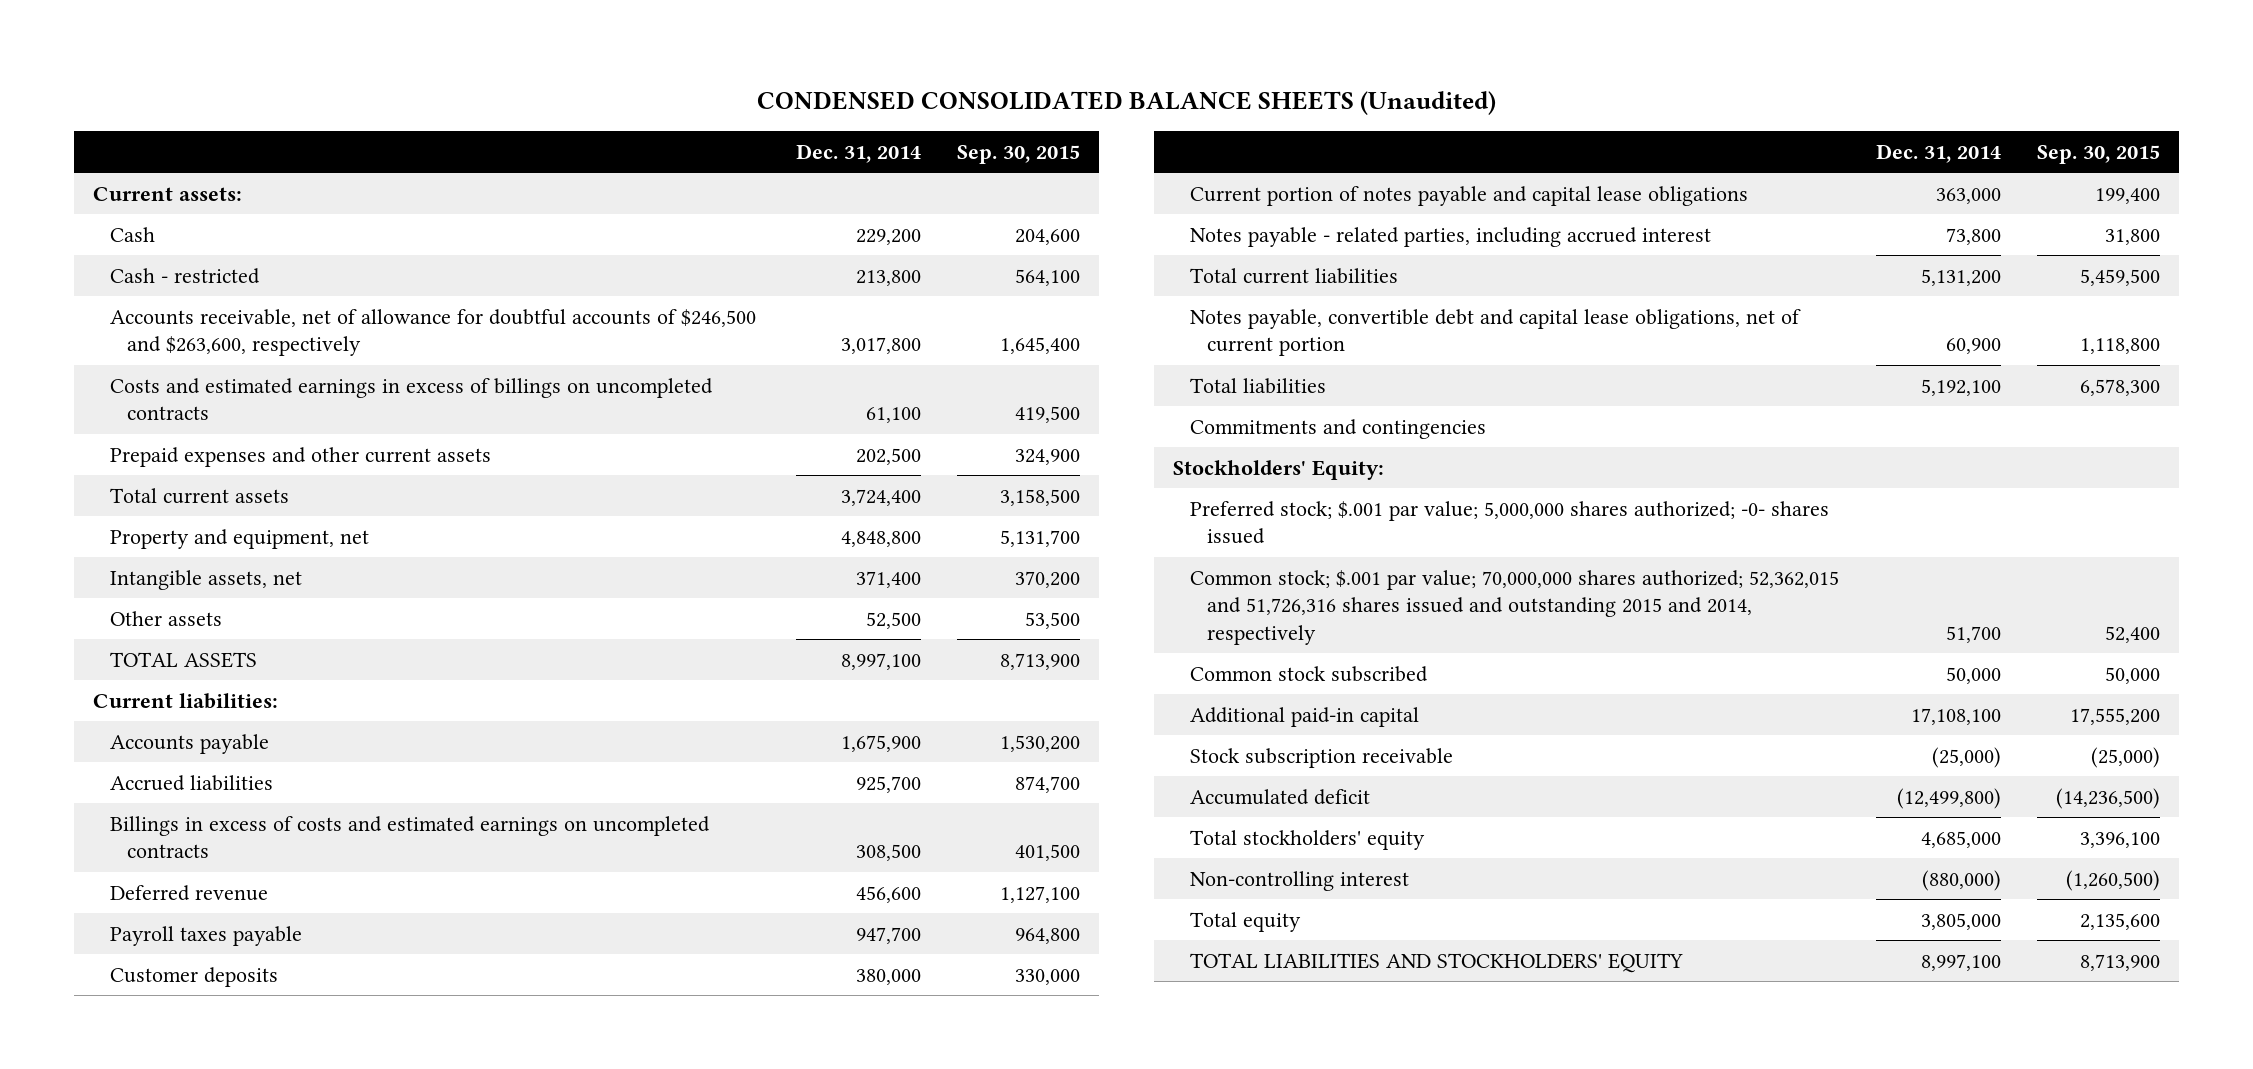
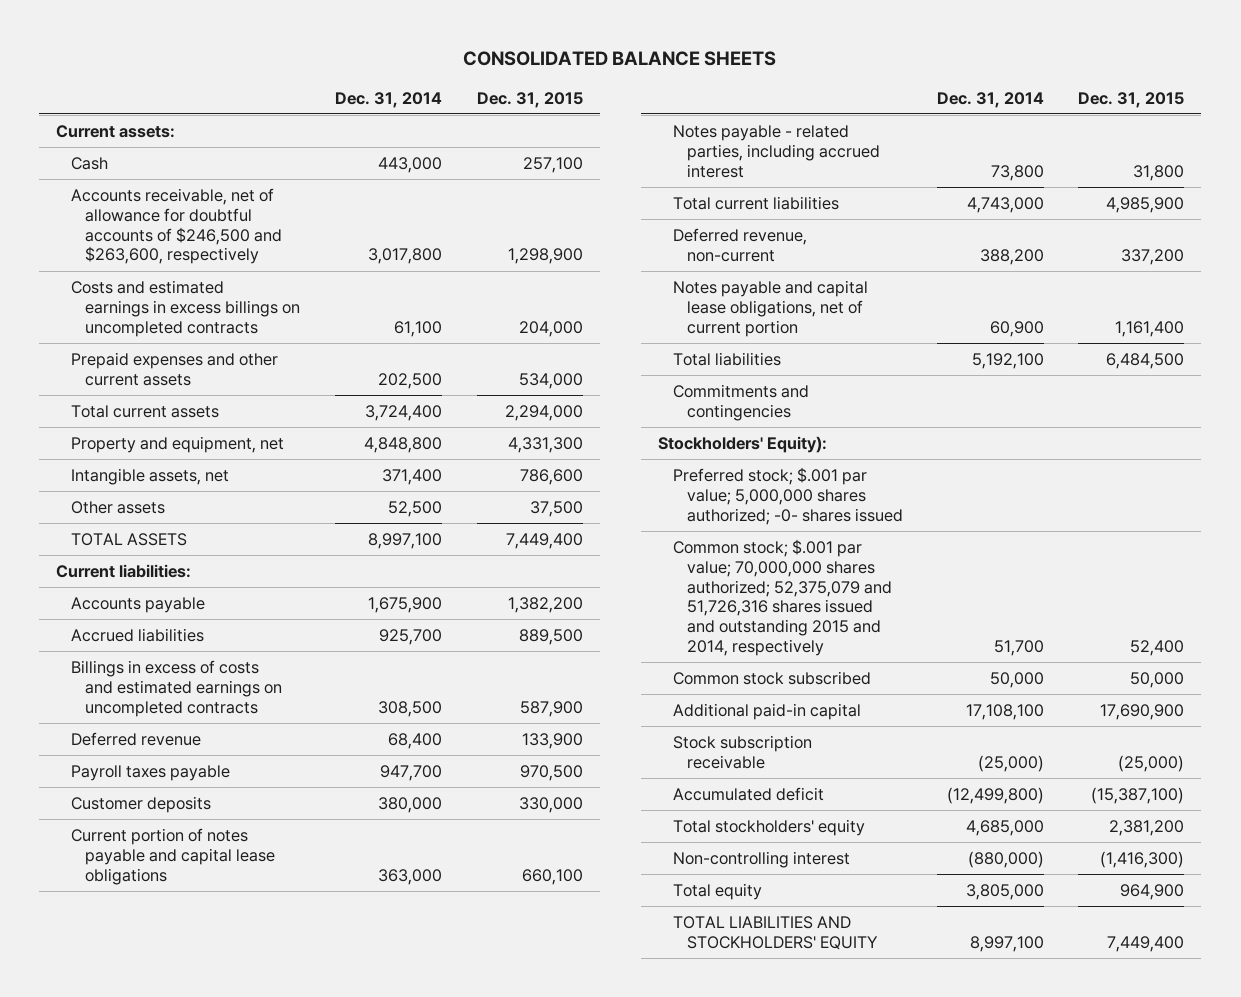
- CONDENSED CONSOLIDATED BALANCE SHEETS (Unaudited)
+ CONSOLIDATED BALANCE SHEETS
- | Dec. 31, 2014 | Sep. 30, 2015
+ | Dec. 31, 2014 | Dec. 31, 2015
- Cash | 229,200 | 204,600
- Cash - restricted | 213,800 | 564,100
+ Cash | 443,000 | 257,100
- Costs and estimated earnings in excess of billings on uncompleted contracts | 61,100 | 419,500
+ Costs and estimated earnings in excess billings on uncompleted contracts | 61,100 | 204,000
- Deferred revenue | 456,600 | 1,127,100
+ Deferred revenue | 68,400 | 133,900
- Total current liabilities | 5,131,200 | 5,459,500
- Notes payable, convertible debt and capital lease obligations, net of current portion | 60,900 | 1,118,800
+ Total current liabilities | 4,743,000 | 4,985,900
+ Deferred revenue, non-current | 388,200 | 337,200
+ Notes payable and capital lease obligations, net of current portion | 60,900 | 1,161,400
- Stockholders' Equity:
+ Stockholders' Equity):
- Common stock; $.001 par value; 70,000,000 shares authorized; 52,362,015 and 51,726,316 shares issued and outstanding 2015 and 2014, respectively | 51,700 | 52,400
+ Common stock; $.001 par value; 70,000,000 shares authorized; 52,375,079 and 51,726,316 shares issued and outstanding 2015 and 2014, respectively | 51,700 | 52,400

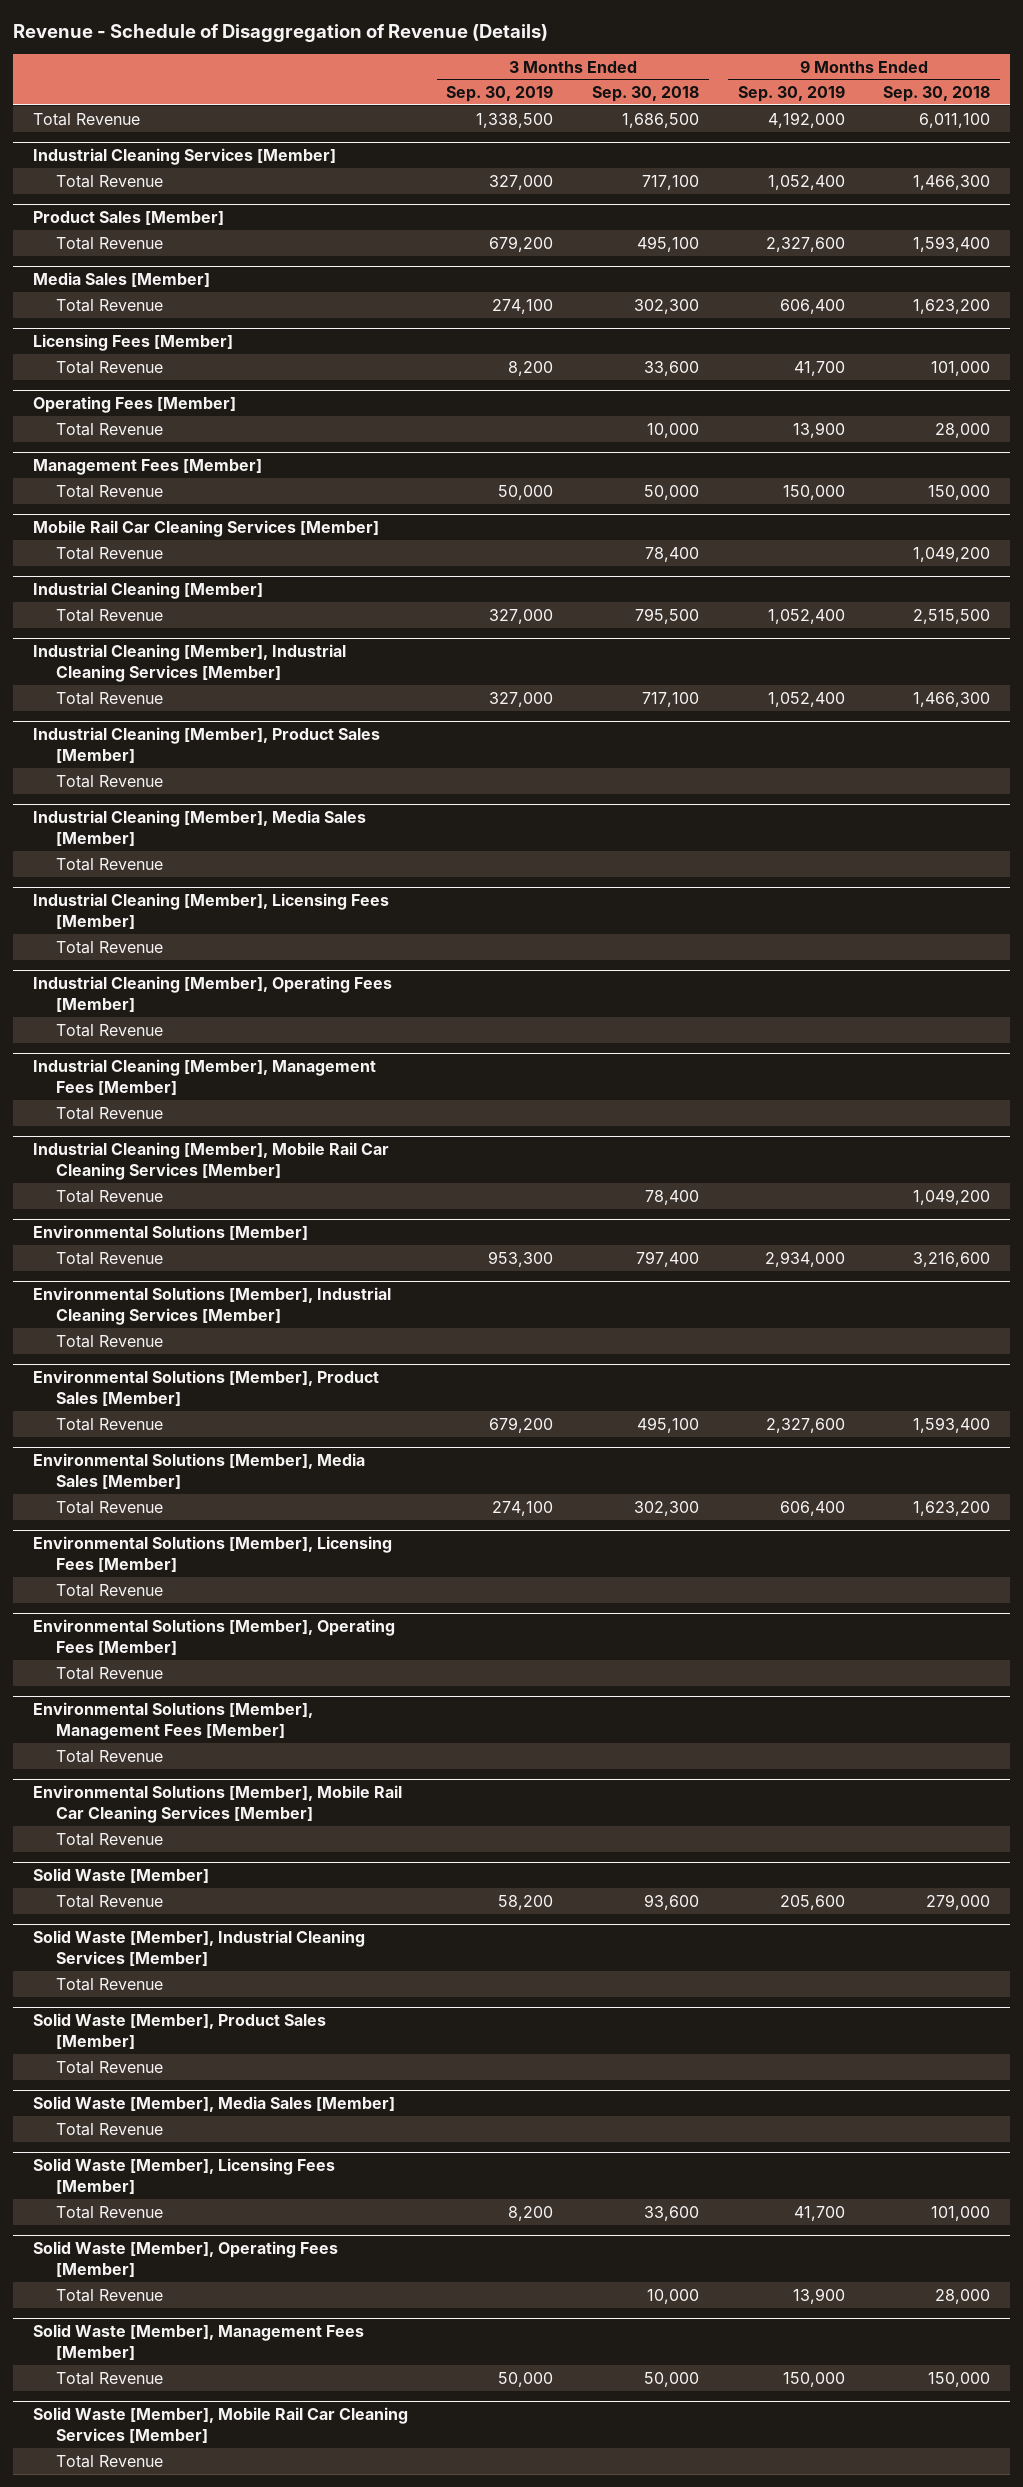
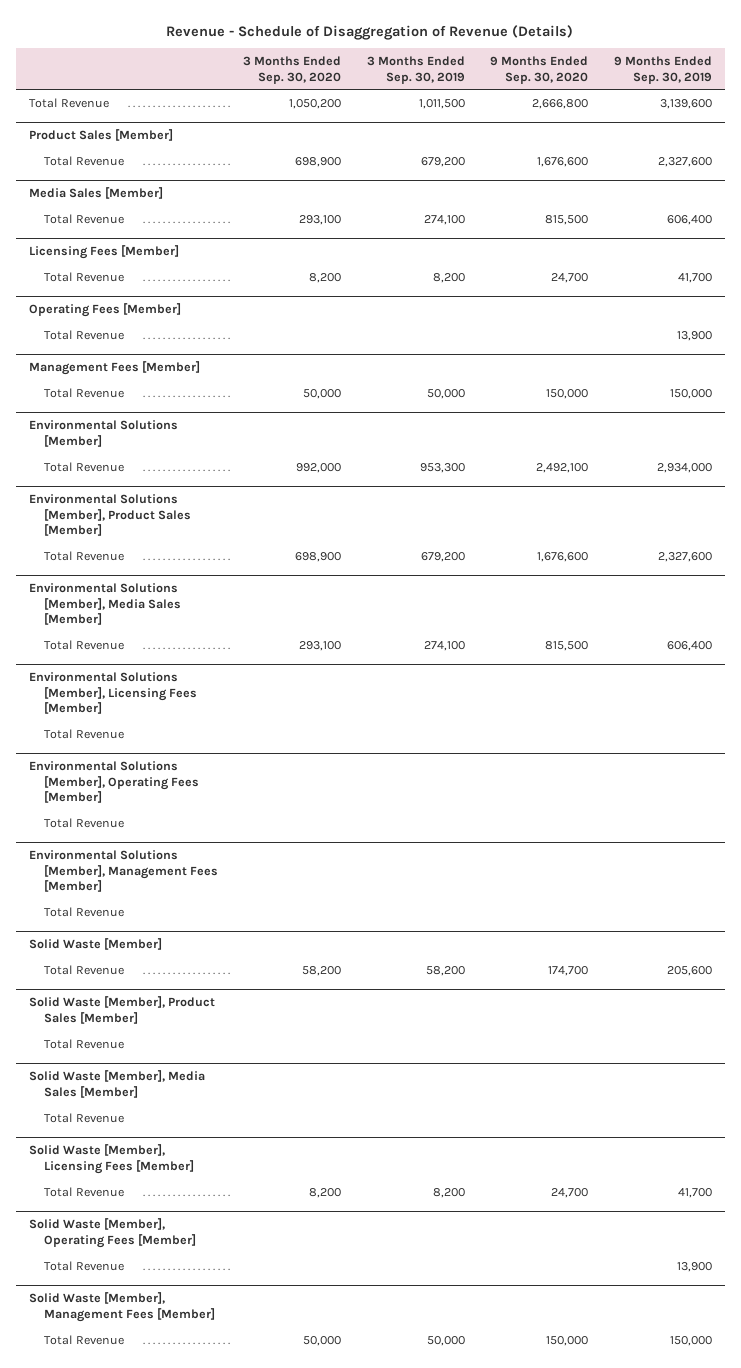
- | 3 Months Ended Sep. 30, 2019 | 3 Months Ended Sep. 30, 2018 | 9 Months Ended Sep. 30, 2019 | 9 Months Ended Sep. 30, 2018
+ | 3 Months Ended Sep. 30, 2020 | 3 Months Ended Sep. 30, 2019 | 9 Months Ended Sep. 30, 2020 | 9 Months Ended Sep. 30, 2019
- Total Revenue | 1,338,500 | 1,686,500 | 4,192,000 | 6,011,100
- Industrial Cleaning Services [Member]
- Total Revenue | 327,000 | 717,100 | 1,052,400 | 1,466,300
+ Total Revenue | 1,050,200 | 1,011,500 | 2,666,800 | 3,139,600
- Mobile Rail Car Cleaning Services [Member]
- Total Revenue | | 78,400 | | 1,049,200
- Industrial Cleaning [Member]
- Total Revenue | 327,000 | 795,500 | 1,052,400 | 2,515,500
- Industrial Cleaning [Member], Industrial Cleaning Services [Member]
- Total Revenue | 327,000 | 717,100 | 1,052,400 | 1,466,300
- Industrial Cleaning [Member], Product Sales [Member]
- Total Revenue
- Industrial Cleaning [Member], Media Sales [Member]
- Total Revenue
- Industrial Cleaning [Member], Licensing Fees [Member]
- Total Revenue
- Industrial Cleaning [Member], Operating Fees [Member]
- Total Revenue
- Industrial Cleaning [Member], Management Fees [Member]
- Total Revenue
- Industrial Cleaning [Member], Mobile Rail Car Cleaning Services [Member]
- Total Revenue | | 78,400 | | 1,049,200
- Environmental Solutions [Member], Industrial Cleaning Services [Member]
- Total Revenue
- Environmental Solutions [Member], Mobile Rail Car Cleaning Services [Member]
- Total Revenue
- Solid Waste [Member], Industrial Cleaning Services [Member]
- Total Revenue
- Solid Waste [Member], Mobile Rail Car Cleaning Services [Member]
- Total Revenue

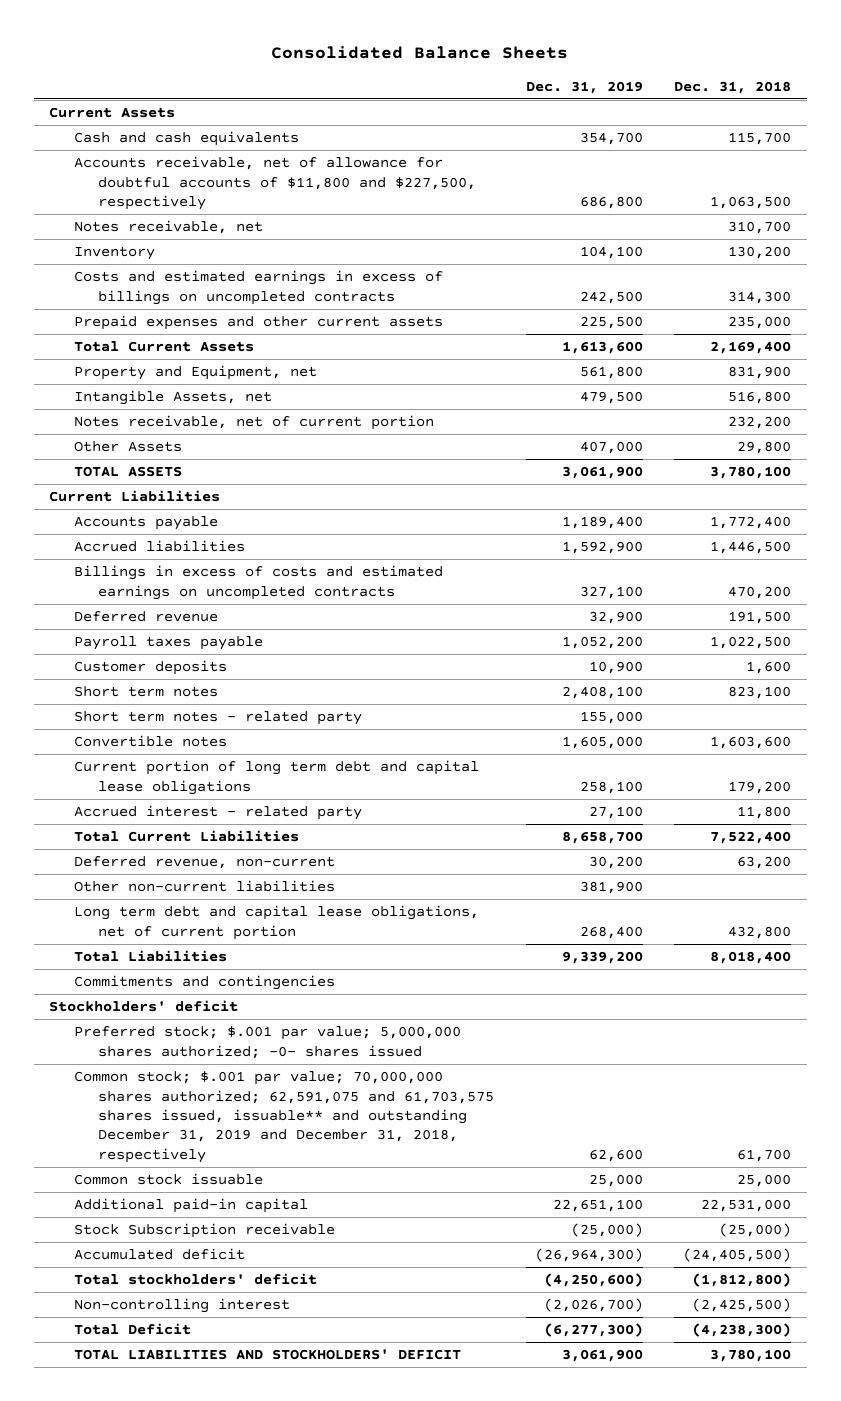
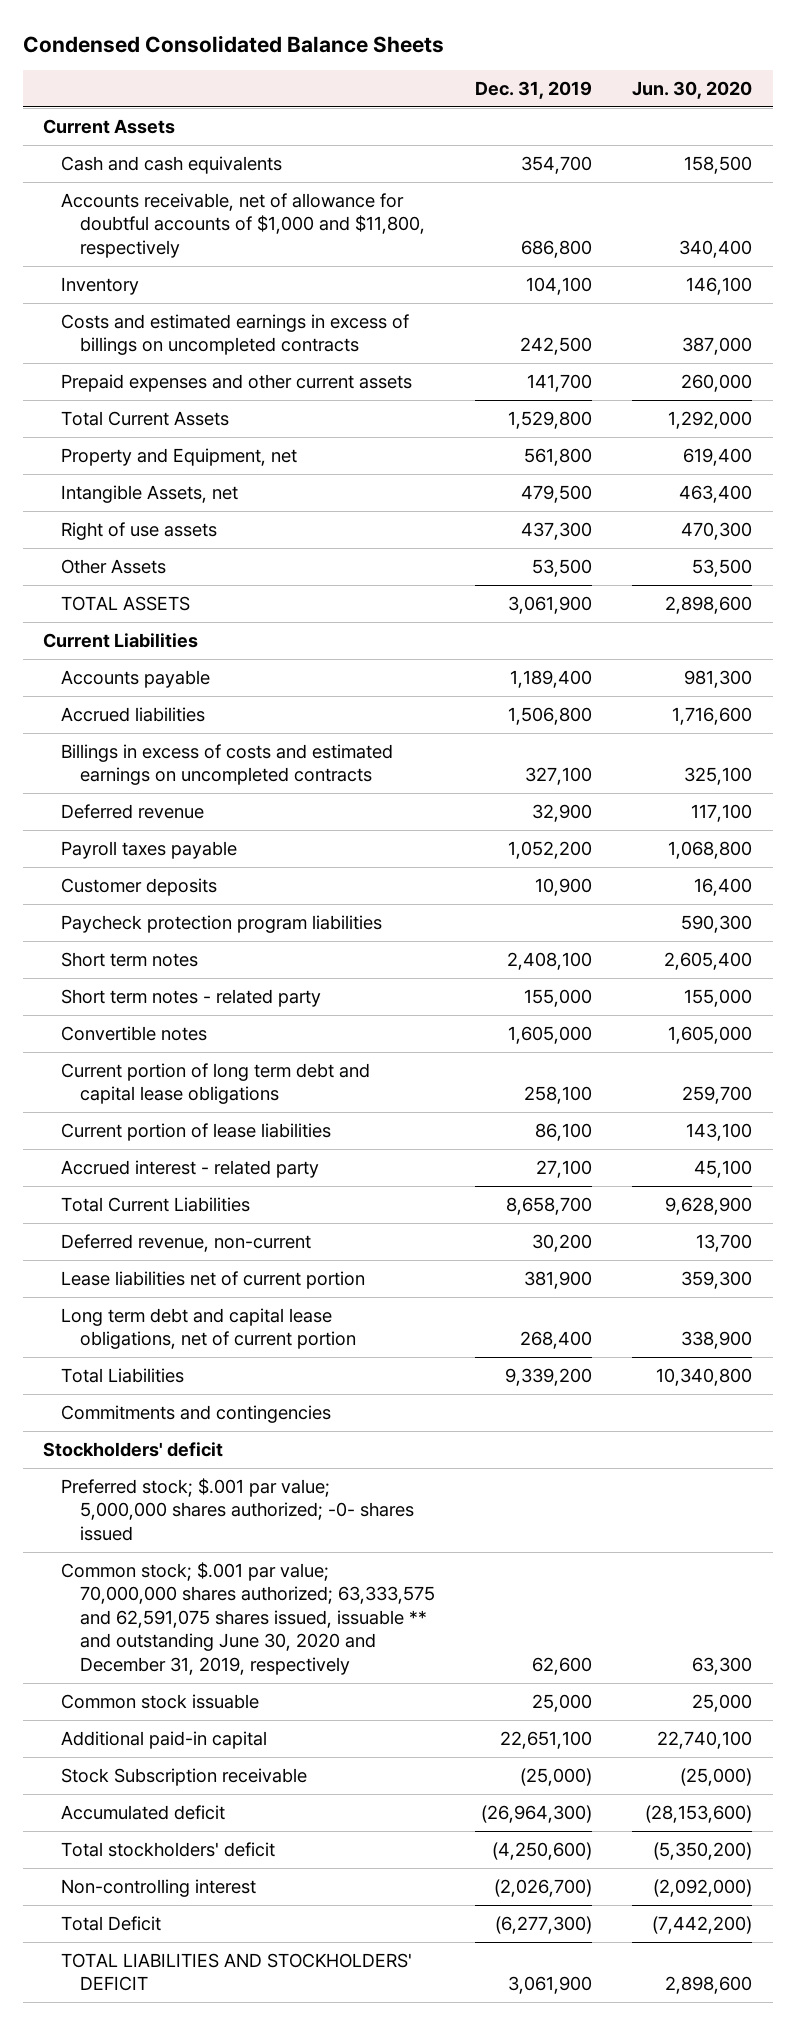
- Consolidated Balance Sheets
+ Condensed Consolidated Balance Sheets
- | Dec. 31, 2019 | Dec. 31, 2018
+ | Dec. 31, 2019 | Jun. 30, 2020
- Accounts receivable, net of allowance for doubtful accounts of $11,800 and $227,500, respectively | 686,800 | 1,063,500
- Notes receivable, net | | 310,700
+ Accounts receivable, net of allowance for doubtful accounts of $1,000 and $11,800, respectively | 686,800 | 340,400
- Prepaid expenses and other current assets | 225,500 | 235,000
- Total Current Assets | 1,613,600 | 2,169,400
+ Prepaid expenses and other current assets | 141,700 | 260,000
+ Total Current Assets | 1,529,800 | 1,292,000
- Notes receivable, net of current portion | | 232,200
- Other Assets | 407,000 | 29,800
+ Right of use assets | 437,300 | 470,300
+ Other Assets | 53,500 | 53,500
- Accrued liabilities | 1,592,900 | 1,446,500
+ Accrued liabilities | 1,506,800 | 1,716,600
+ Paycheck protection program liabilities | | 590,300
+ Current portion of lease liabilities | 86,100 | 143,100
- Other non-current liabilities | 381,900 |
+ Lease liabilities net of current portion | 381,900 | 359,300
- Common stock; $.001 par value; 70,000,000 shares authorized; 62,591,075 and 61,703,575 shares issued, issuable** and outstanding December 31, 2019 and December 31, 2018, respectively | 62,600 | 61,700
+ Common stock; $.001 par value; 70,000,000 shares authorized; 63,333,575 and 62,591,075 shares issued, issuable ** and outstanding June 30, 2020 and December 31, 2019, respectively | 62,600 | 63,300

